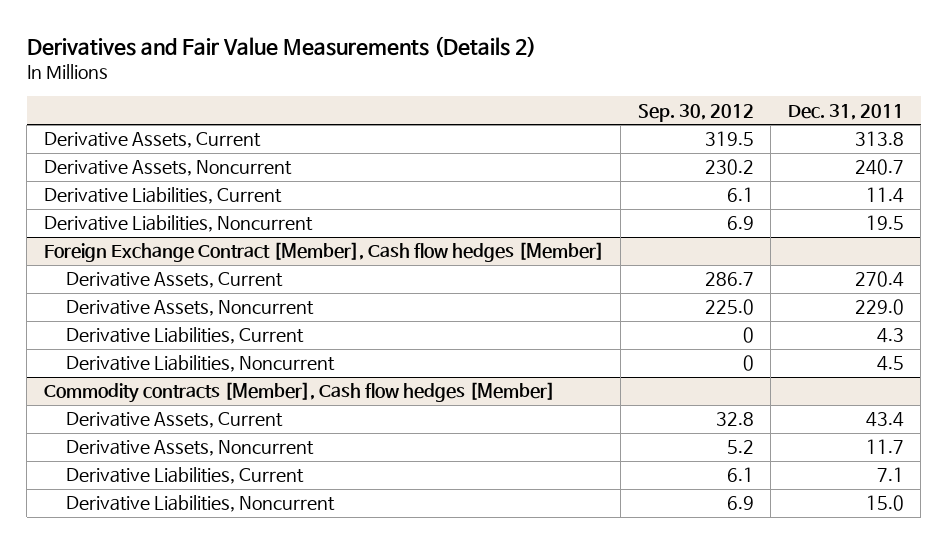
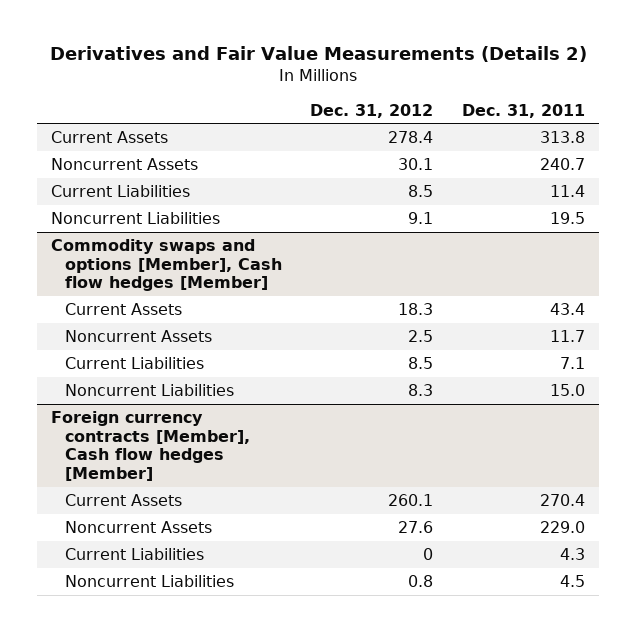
- | Sep. 30, 2012 | Dec. 31, 2011
+ | Dec. 31, 2012 | Dec. 31, 2011
- Derivative Assets, Current | 319.5 | 313.8
- Derivative Assets, Noncurrent | 230.2 | 240.7
- Derivative Liabilities, Current | 6.1 | 11.4
- Derivative Liabilities, Noncurrent | 6.9 | 19.5
- Foreign Exchange Contract [Member], Cash flow hedges [Member]
- Derivative Assets, Current | 286.7 | 270.4
- Derivative Assets, Noncurrent | 225.0 | 229.0
- Derivative Liabilities, Current | 0 | 4.3
- Derivative Liabilities, Noncurrent | 0 | 4.5
- Commodity contracts [Member], Cash flow hedges [Member]
- Derivative Assets, Current | 32.8 | 43.4
- Derivative Assets, Noncurrent | 5.2 | 11.7
- Derivative Liabilities, Current | 6.1 | 7.1
- Derivative Liabilities, Noncurrent | 6.9 | 15.0
+ Current Assets | 278.4 | 313.8
+ Noncurrent Assets | 30.1 | 240.7
+ Current Liabilities | 8.5 | 11.4
+ Noncurrent Liabilities | 9.1 | 19.5
+ Commodity swaps and options [Member], Cash flow hedges [Member]
+ Current Assets | 18.3 | 43.4
+ Noncurrent Assets | 2.5 | 11.7
+ Current Liabilities | 8.5 | 7.1
+ Noncurrent Liabilities | 8.3 | 15.0
+ Foreign currency contracts [Member], Cash flow hedges [Member]
+ Current Assets | 260.1 | 270.4
+ Noncurrent Assets | 27.6 | 229.0
+ Current Liabilities | 0 | 4.3
+ Noncurrent Liabilities | 0.8 | 4.5

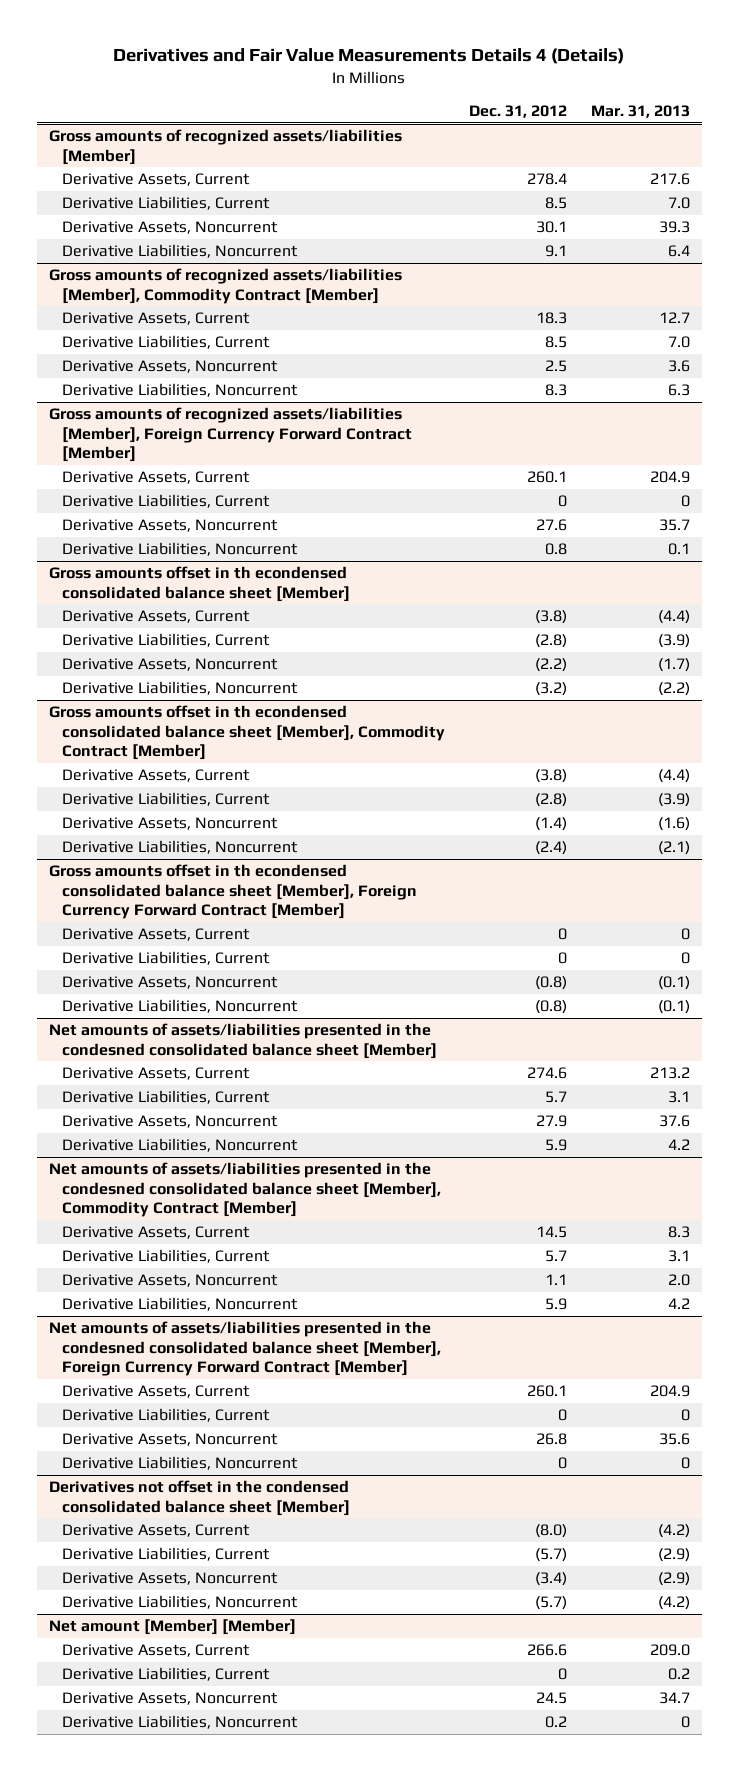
- Derivatives and Fair Value Measurements (Details 2)
+ Derivatives and Fair Value Measurements Details 4 (Details)
- | Dec. 31, 2012 | Dec. 31, 2011
+ | Dec. 31, 2012 | Mar. 31, 2013
- Current Assets | 278.4 | 313.8
- Noncurrent Assets | 30.1 | 240.7
- Current Liabilities | 8.5 | 11.4
- Noncurrent Liabilities | 9.1 | 19.5
- Commodity swaps and options [Member], Cash flow hedges [Member]
- Current Assets | 18.3 | 43.4
- Noncurrent Assets | 2.5 | 11.7
- Current Liabilities | 8.5 | 7.1
- Noncurrent Liabilities | 8.3 | 15.0
- Foreign currency contracts [Member], Cash flow hedges [Member]
- Current Assets | 260.1 | 270.4
- Noncurrent Assets | 27.6 | 229.0
- Current Liabilities | 0 | 4.3
- Noncurrent Liabilities | 0.8 | 4.5
+ Gross amounts of recognized assets/liabilities [Member]
+ Derivative Assets, Current | 278.4 | 217.6
+ Derivative Liabilities, Current | 8.5 | 7.0
+ Derivative Assets, Noncurrent | 30.1 | 39.3
+ Derivative Liabilities, Noncurrent | 9.1 | 6.4
+ Gross amounts of recognized assets/liabilities [Member], Commodity Contract [Member]
+ Derivative Assets, Current | 18.3 | 12.7
+ Derivative Liabilities, Current | 8.5 | 7.0
+ Derivative Assets, Noncurrent | 2.5 | 3.6
+ Derivative Liabilities, Noncurrent | 8.3 | 6.3
+ Gross amounts of recognized assets/liabilities [Member], Foreign Currency Forward Contract [Member]
+ Derivative Assets, Current | 260.1 | 204.9
+ Derivative Liabilities, Current | 0 | 0
+ Derivative Assets, Noncurrent | 27.6 | 35.7
+ Derivative Liabilities, Noncurrent | 0.8 | 0.1
+ Gross amounts offset in th econdensed consolidated balance sheet [Member]
+ Derivative Assets, Current | (3.8) | (4.4)
+ Derivative Liabilities, Current | (2.8) | (3.9)
+ Derivative Assets, Noncurrent | (2.2) | (1.7)
+ Derivative Liabilities, Noncurrent | (3.2) | (2.2)
+ Gross amounts offset in th econdensed consolidated balance sheet [Member], Commodity Contract [Member]
+ Derivative Assets, Current | (3.8) | (4.4)
+ Derivative Liabilities, Current | (2.8) | (3.9)
+ Derivative Assets, Noncurrent | (1.4) | (1.6)
+ Derivative Liabilities, Noncurrent | (2.4) | (2.1)
+ Gross amounts offset in th econdensed consolidated balance sheet [Member], Foreign Currency Forward Contract [Member]
+ Derivative Assets, Current | 0 | 0
+ Derivative Liabilities, Current | 0 | 0
+ Derivative Assets, Noncurrent | (0.8) | (0.1)
+ Derivative Liabilities, Noncurrent | (0.8) | (0.1)
+ Net amounts of assets/liabilities presented in the condesned consolidated balance sheet [Member]
+ Derivative Assets, Current | 274.6 | 213.2
+ Derivative Liabilities, Current | 5.7 | 3.1
+ Derivative Assets, Noncurrent | 27.9 | 37.6
+ Derivative Liabilities, Noncurrent | 5.9 | 4.2
+ Net amounts of assets/liabilities presented in the condesned consolidated balance sheet [Member], Commodity Contract [Member]
+ Derivative Assets, Current | 14.5 | 8.3
+ Derivative Liabilities, Current | 5.7 | 3.1
+ Derivative Assets, Noncurrent | 1.1 | 2.0
+ Derivative Liabilities, Noncurrent | 5.9 | 4.2
+ Net amounts of assets/liabilities presented in the condesned consolidated balance sheet [Member], Foreign Currency Forward Contract [Member]
+ Derivative Assets, Current | 260.1 | 204.9
+ Derivative Liabilities, Current | 0 | 0
+ Derivative Assets, Noncurrent | 26.8 | 35.6
+ Derivative Liabilities, Noncurrent | 0 | 0
+ Derivatives not offset in the condensed consolidated balance sheet [Member]
+ Derivative Assets, Current | (8.0) | (4.2)
+ Derivative Liabilities, Current | (5.7) | (2.9)
+ Derivative Assets, Noncurrent | (3.4) | (2.9)
+ Derivative Liabilities, Noncurrent | (5.7) | (4.2)
+ Net amount [Member] [Member]
+ Derivative Assets, Current | 266.6 | 209.0
+ Derivative Liabilities, Current | 0 | 0.2
+ Derivative Assets, Noncurrent | 24.5 | 34.7
+ Derivative Liabilities, Noncurrent | 0.2 | 0

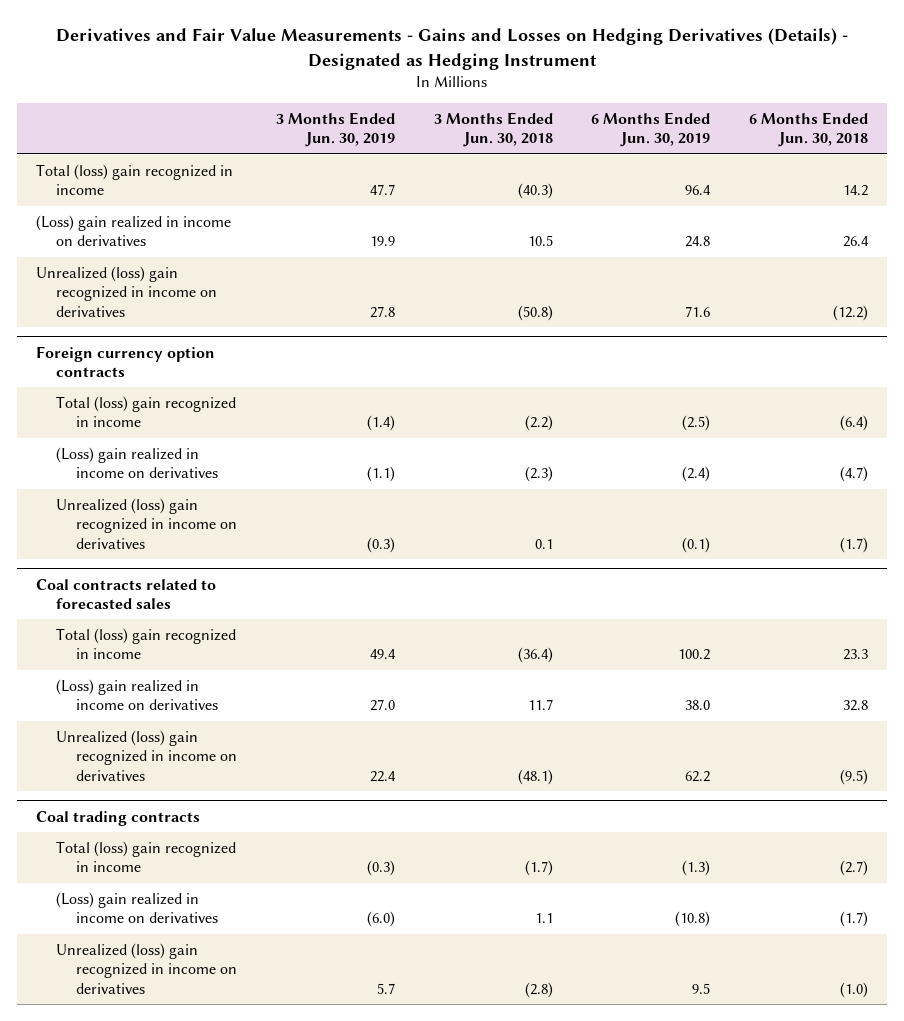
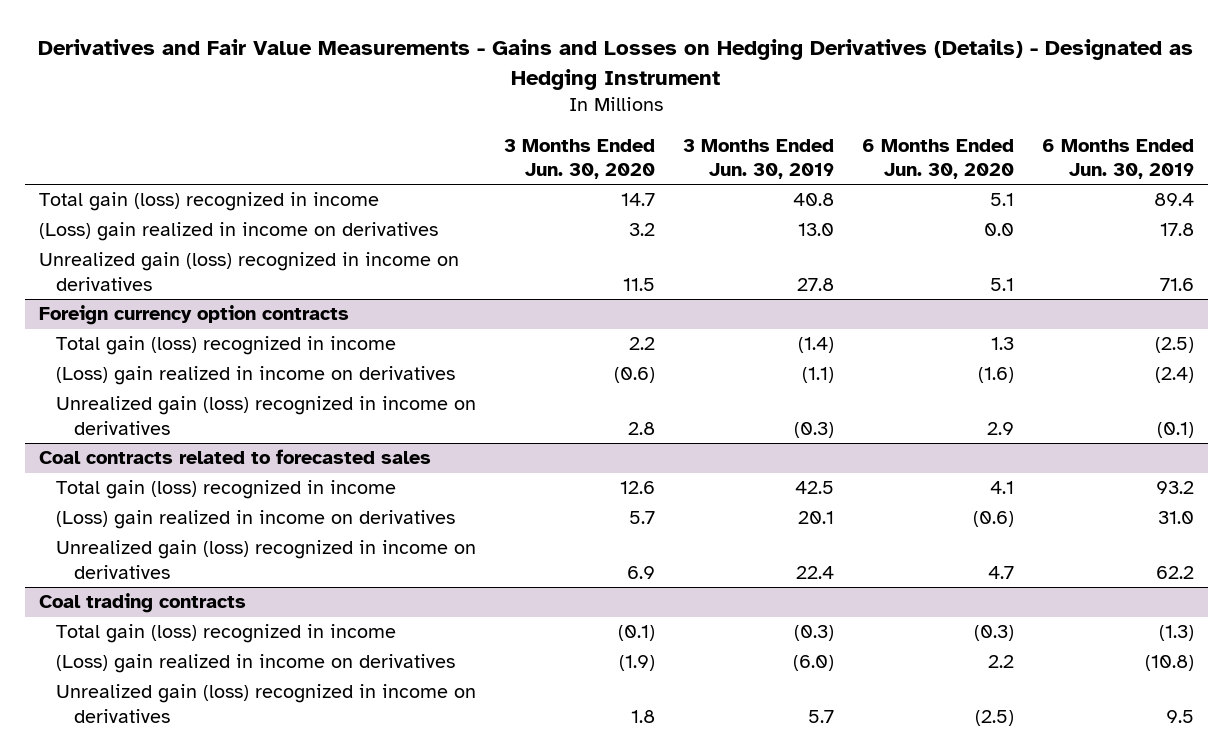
- | 3 Months Ended Jun. 30, 2019 | 3 Months Ended Jun. 30, 2018 | 6 Months Ended Jun. 30, 2019 | 6 Months Ended Jun. 30, 2018
+ | 3 Months Ended Jun. 30, 2020 | 3 Months Ended Jun. 30, 2019 | 6 Months Ended Jun. 30, 2020 | 6 Months Ended Jun. 30, 2019
- Total (loss) gain recognized in income | 47.7 | (40.3) | 96.4 | 14.2
- (Loss) gain realized in income on derivatives | 19.9 | 10.5 | 24.8 | 26.4
- Unrealized (loss) gain recognized in income on derivatives | 27.8 | (50.8) | 71.6 | (12.2)
+ Total gain (loss) recognized in income | 14.7 | 40.8 | 5.1 | 89.4
+ (Loss) gain realized in income on derivatives | 3.2 | 13.0 | 0.0 | 17.8
+ Unrealized gain (loss) recognized in income on derivatives | 11.5 | 27.8 | 5.1 | 71.6
@ Foreign currency option contracts
- Total (loss) gain recognized in income | (1.4) | (2.2) | (2.5) | (6.4)
+ Total gain (loss) recognized in income | 2.2 | (1.4) | 1.3 | (2.5)
- Unrealized (loss) gain recognized in income on derivatives | (0.3) | 0.1 | (0.1) | (1.7)
+ Unrealized gain (loss) recognized in income on derivatives | 2.8 | (0.3) | 2.9 | (0.1)
@ Coal contracts related to forecasted sales
- Total (loss) gain recognized in income | 49.4 | (36.4) | 100.2 | 23.3
- (Loss) gain realized in income on derivatives | 27.0 | 11.7 | 38.0 | 32.8
- Unrealized (loss) gain recognized in income on derivatives | 22.4 | (48.1) | 62.2 | (9.5)
+ Total gain (loss) recognized in income | 12.6 | 42.5 | 4.1 | 93.2
+ (Loss) gain realized in income on derivatives | 5.7 | 20.1 | (0.6) | 31.0
+ Unrealized gain (loss) recognized in income on derivatives | 6.9 | 22.4 | 4.7 | 62.2
@ Coal trading contracts
- Total (loss) gain recognized in income | (0.3) | (1.7) | (1.3) | (2.7)
+ Total gain (loss) recognized in income | (0.1) | (0.3) | (0.3) | (1.3)
- Unrealized (loss) gain recognized in income on derivatives | 5.7 | (2.8) | 9.5 | (1.0)
+ Unrealized gain (loss) recognized in income on derivatives | 1.8 | 5.7 | (2.5) | 9.5

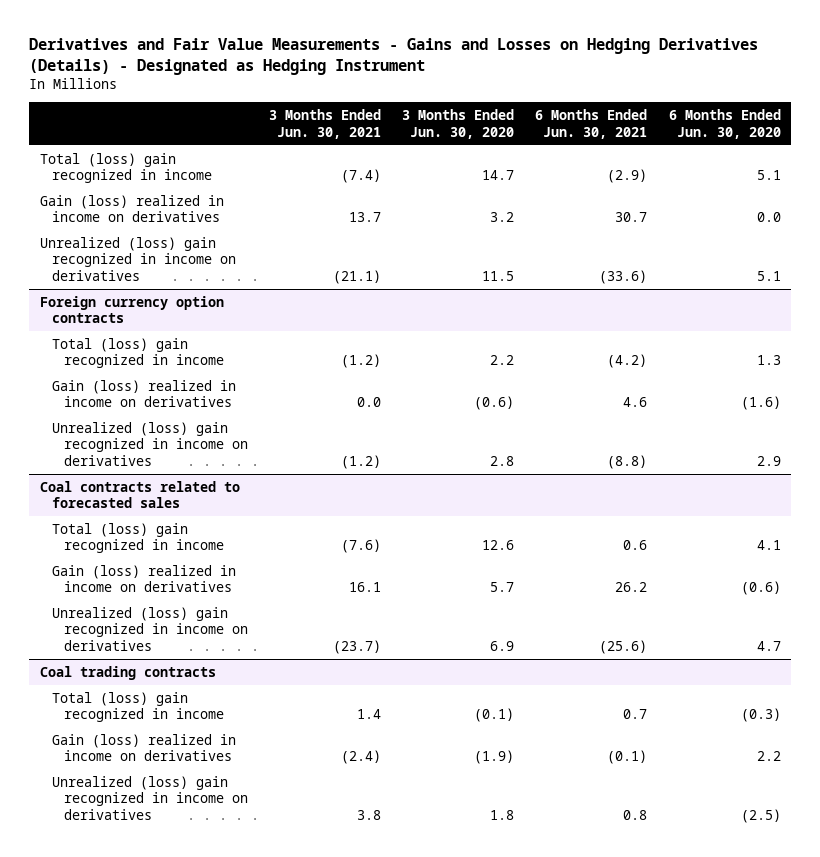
- | 3 Months Ended Jun. 30, 2020 | 3 Months Ended Jun. 30, 2019 | 6 Months Ended Jun. 30, 2020 | 6 Months Ended Jun. 30, 2019
+ | 3 Months Ended Jun. 30, 2021 | 3 Months Ended Jun. 30, 2020 | 6 Months Ended Jun. 30, 2021 | 6 Months Ended Jun. 30, 2020
- Total gain (loss) recognized in income | 14.7 | 40.8 | 5.1 | 89.4
- (Loss) gain realized in income on derivatives | 3.2 | 13.0 | 0.0 | 17.8
- Unrealized gain (loss) recognized in income on derivatives | 11.5 | 27.8 | 5.1 | 71.6
+ Total (loss) gain recognized in income | (7.4) | 14.7 | (2.9) | 5.1
+ Gain (loss) realized in income on derivatives | 13.7 | 3.2 | 30.7 | 0.0
+ Unrealized (loss) gain recognized in income on derivatives | (21.1) | 11.5 | (33.6) | 5.1
@ Foreign currency option contracts
- Total gain (loss) recognized in income | 2.2 | (1.4) | 1.3 | (2.5)
- (Loss) gain realized in income on derivatives | (0.6) | (1.1) | (1.6) | (2.4)
- Unrealized gain (loss) recognized in income on derivatives | 2.8 | (0.3) | 2.9 | (0.1)
+ Total (loss) gain recognized in income | (1.2) | 2.2 | (4.2) | 1.3
+ Gain (loss) realized in income on derivatives | 0.0 | (0.6) | 4.6 | (1.6)
+ Unrealized (loss) gain recognized in income on derivatives | (1.2) | 2.8 | (8.8) | 2.9
@ Coal contracts related to forecasted sales
- Total gain (loss) recognized in income | 12.6 | 42.5 | 4.1 | 93.2
- (Loss) gain realized in income on derivatives | 5.7 | 20.1 | (0.6) | 31.0
- Unrealized gain (loss) recognized in income on derivatives | 6.9 | 22.4 | 4.7 | 62.2
+ Total (loss) gain recognized in income | (7.6) | 12.6 | 0.6 | 4.1
+ Gain (loss) realized in income on derivatives | 16.1 | 5.7 | 26.2 | (0.6)
+ Unrealized (loss) gain recognized in income on derivatives | (23.7) | 6.9 | (25.6) | 4.7
@ Coal trading contracts
- Total gain (loss) recognized in income | (0.1) | (0.3) | (0.3) | (1.3)
- (Loss) gain realized in income on derivatives | (1.9) | (6.0) | 2.2 | (10.8)
- Unrealized gain (loss) recognized in income on derivatives | 1.8 | 5.7 | (2.5) | 9.5
+ Total (loss) gain recognized in income | 1.4 | (0.1) | 0.7 | (0.3)
+ Gain (loss) realized in income on derivatives | (2.4) | (1.9) | (0.1) | 2.2
+ Unrealized (loss) gain recognized in income on derivatives | 3.8 | 1.8 | 0.8 | (2.5)

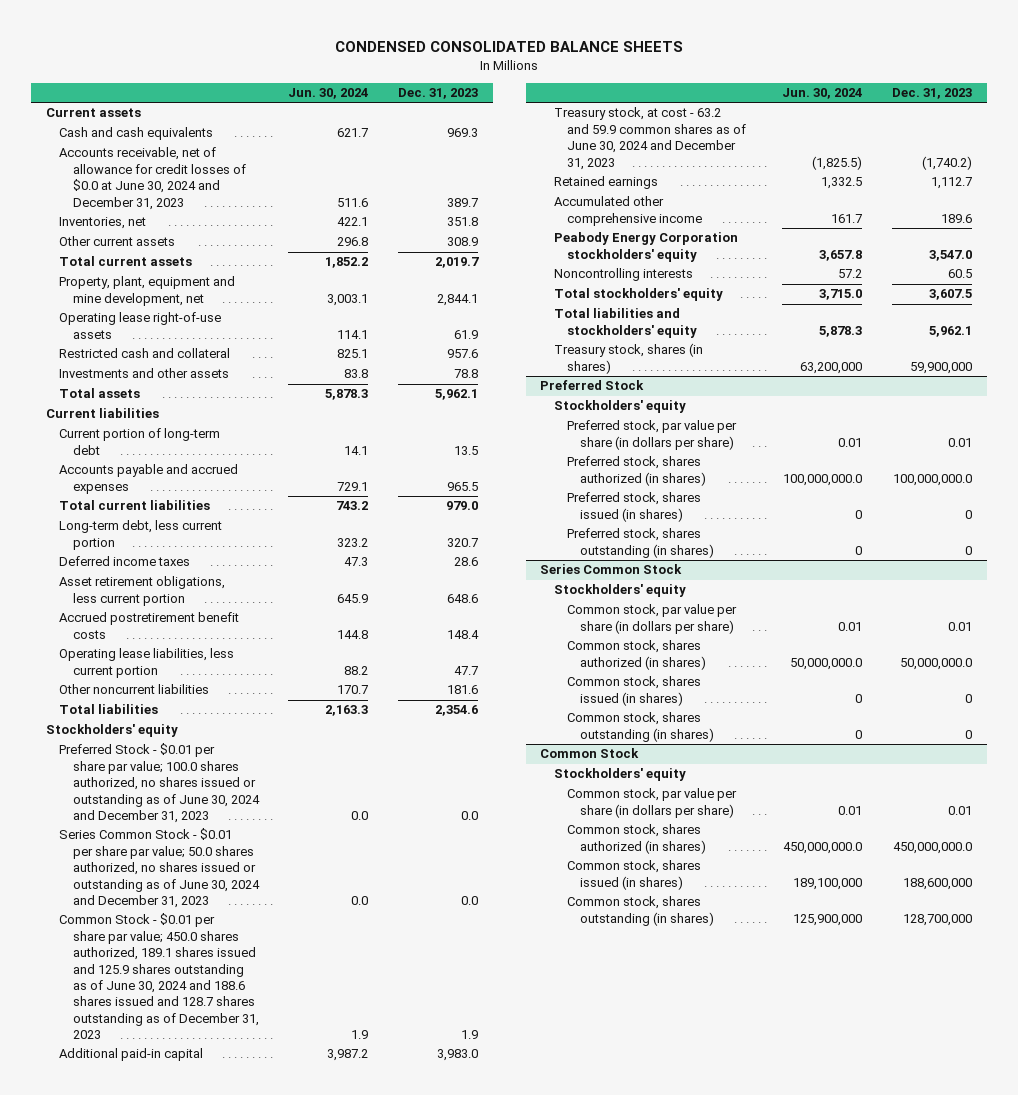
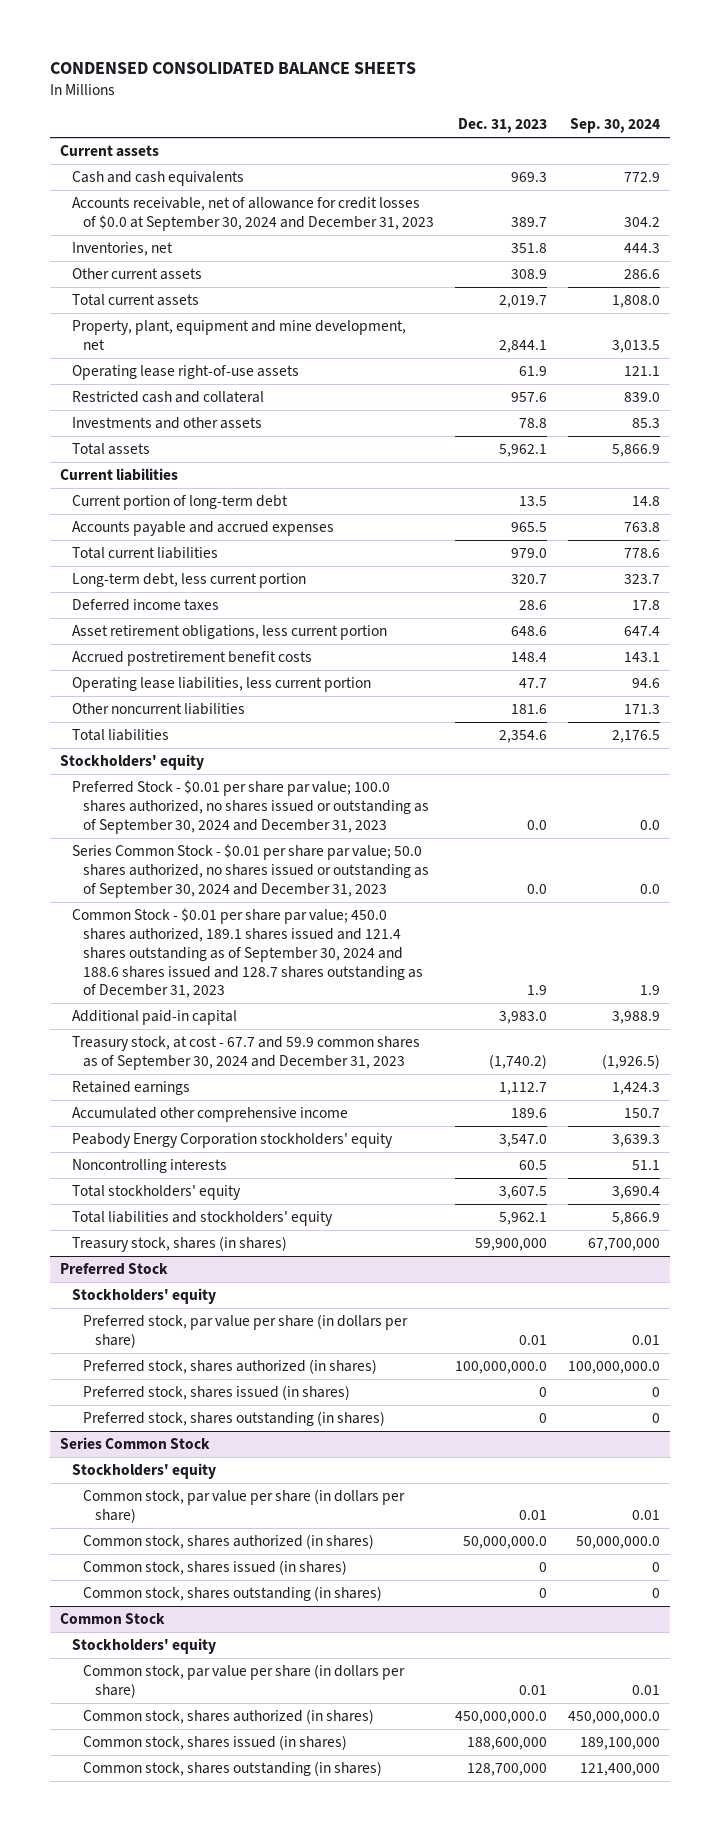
- | Jun. 30, 2024 | Dec. 31, 2023
+ | Dec. 31, 2023 | Sep. 30, 2024
- Accounts receivable, net of allowance for credit losses of $0.0 at June 30, 2024 and December 31, 2023 | 511.6 | 389.7
+ Accounts receivable, net of allowance for credit losses of $0.0 at September 30, 2024 and December 31, 2023 | 389.7 | 304.2
- Preferred Stock - $0.01 per share par value; 100.0 shares authorized, no shares issued or outstanding as of June 30, 2024 and December 31, 2023 | 0.0 | 0.0
- Series Common Stock - $0.01 per share par value; 50.0 shares authorized, no shares issued or outstanding as of June 30, 2024 and December 31, 2023 | 0.0 | 0.0
- Common Stock - $0.01 per share par value; 450.0 shares authorized, 189.1 shares issued and 125.9 shares outstanding as of June 30, 2024 and 188.6 shares issued and 128.7 shares outstanding as of December 31, 2023 | 1.9 | 1.9
+ Preferred Stock - $0.01 per share par value; 100.0 shares authorized, no shares issued or outstanding as of September 30, 2024 and December 31, 2023 | 0.0 | 0.0
+ Series Common Stock - $0.01 per share par value; 50.0 shares authorized, no shares issued or outstanding as of September 30, 2024 and December 31, 2023 | 0.0 | 0.0
+ Common Stock - $0.01 per share par value; 450.0 shares authorized, 189.1 shares issued and 121.4 shares outstanding as of September 30, 2024 and 188.6 shares issued and 128.7 shares outstanding as of December 31, 2023 | 1.9 | 1.9
- Treasury stock, at cost - 63.2 and 59.9 common shares as of June 30, 2024 and December 31, 2023 | (1,825.5) | (1,740.2)
+ Treasury stock, at cost - 67.7 and 59.9 common shares as of September 30, 2024 and December 31, 2023 | (1,740.2) | (1,926.5)

